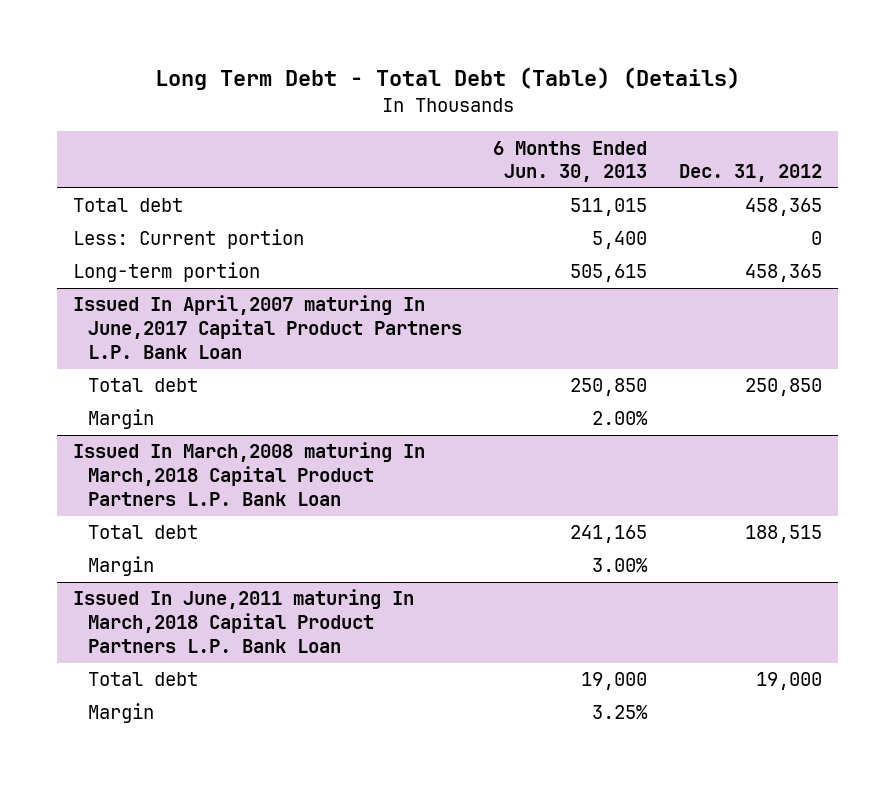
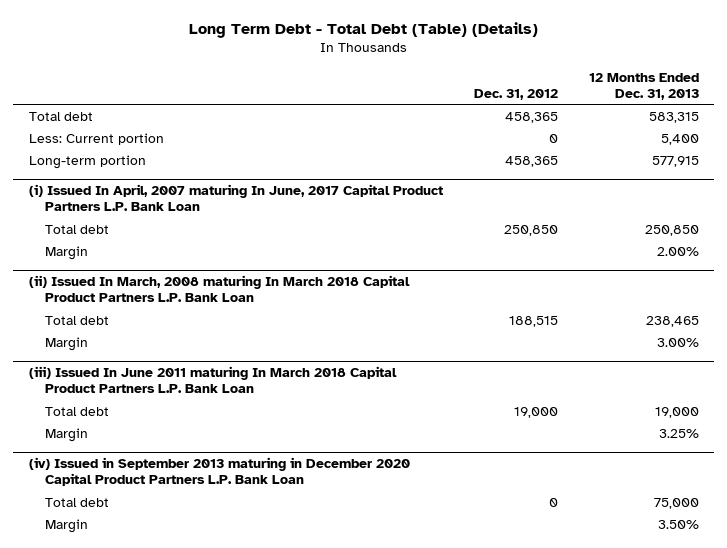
- | 6 Months Ended Jun. 30, 2013 | Dec. 31, 2012
+ | Dec. 31, 2012 | 12 Months Ended Dec. 31, 2013
- Issued In April,2007 maturing In June,2017 Capital Product Partners L.P. Bank Loan
+ (i) Issued In April, 2007 maturing In June, 2017 Capital Product Partners L.P. Bank Loan
- Issued In March,2008 maturing In March,2018 Capital Product Partners L.P. Bank Loan
+ (ii) Issued In March, 2008 maturing In March 2018 Capital Product Partners L.P. Bank Loan
- Issued In June,2011 maturing In March,2018 Capital Product Partners L.P. Bank Loan
+ (iii) Issued In June 2011 maturing In March 2018 Capital Product Partners L.P. Bank Loan
+ (iv) Issued in September 2013 maturing in December 2020 Capital Product Partners L.P. Bank Loan
+ Total debt | 0 | 75,000
+ Margin | | 3.50%

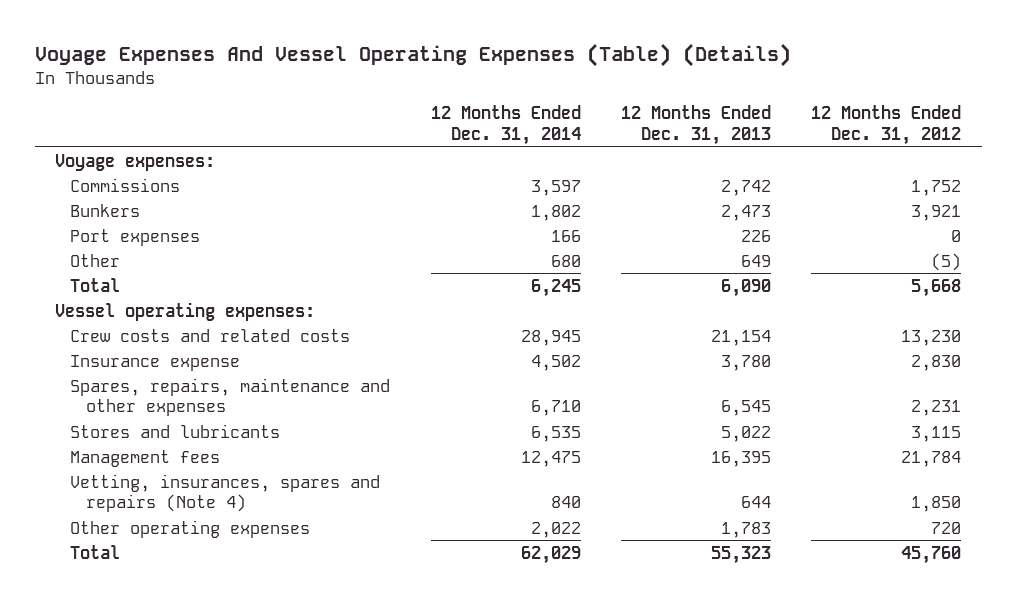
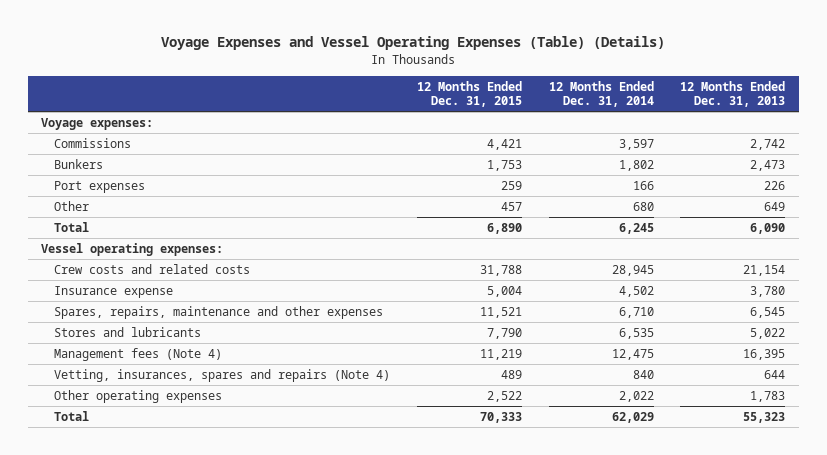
- Voyage Expenses And Vessel Operating Expenses (Table) (Details)
+ Voyage Expenses and Vessel Operating Expenses (Table) (Details)
- | 12 Months Ended Dec. 31, 2014 | 12 Months Ended Dec. 31, 2013 | 12 Months Ended Dec. 31, 2012
+ | 12 Months Ended Dec. 31, 2015 | 12 Months Ended Dec. 31, 2014 | 12 Months Ended Dec. 31, 2013
- Management fees | 12,475 | 16,395 | 21,784
+ Management fees (Note 4) | 11,219 | 12,475 | 16,395

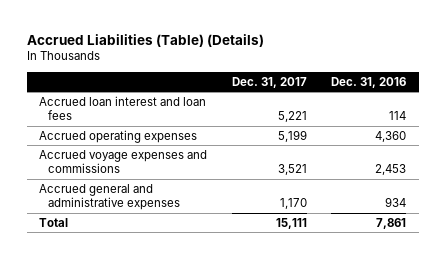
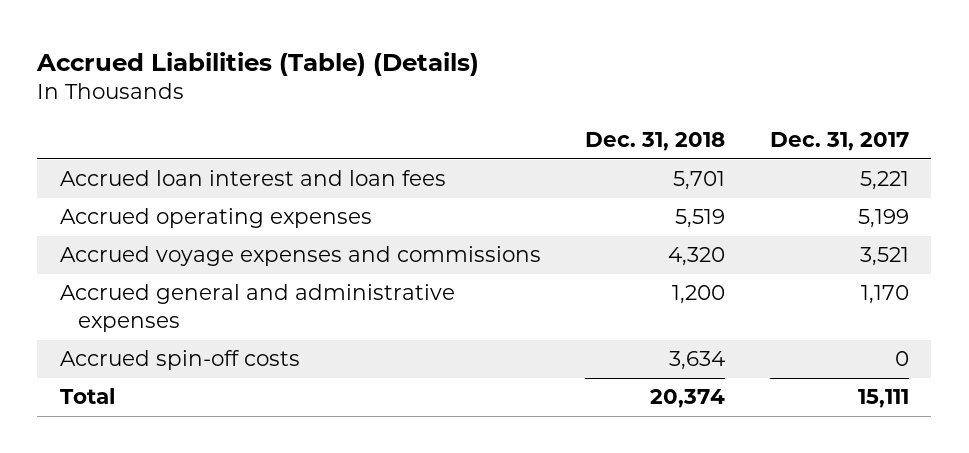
- | Dec. 31, 2017 | Dec. 31, 2016
+ | Dec. 31, 2018 | Dec. 31, 2017
+ Accrued spin-off costs | 3,634 | 0

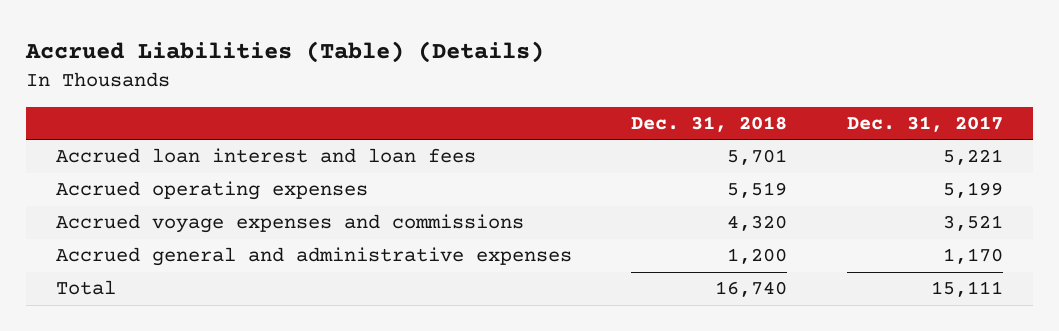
- Accrued spin-off costs | 3,634 | 0
- Total | 20,374 | 15,111
+ Total | 16,740 | 15,111

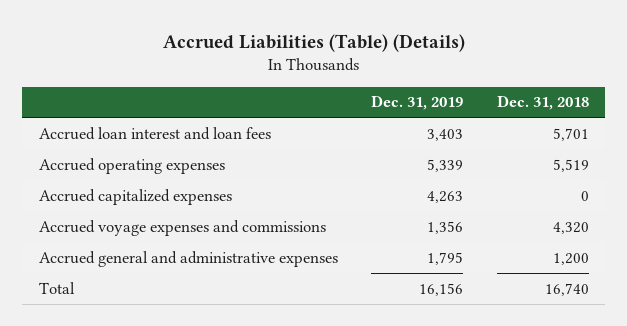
- | Dec. 31, 2018 | Dec. 31, 2017
+ | Dec. 31, 2019 | Dec. 31, 2018
+ Accrued capitalized expenses | 4,263 | 0

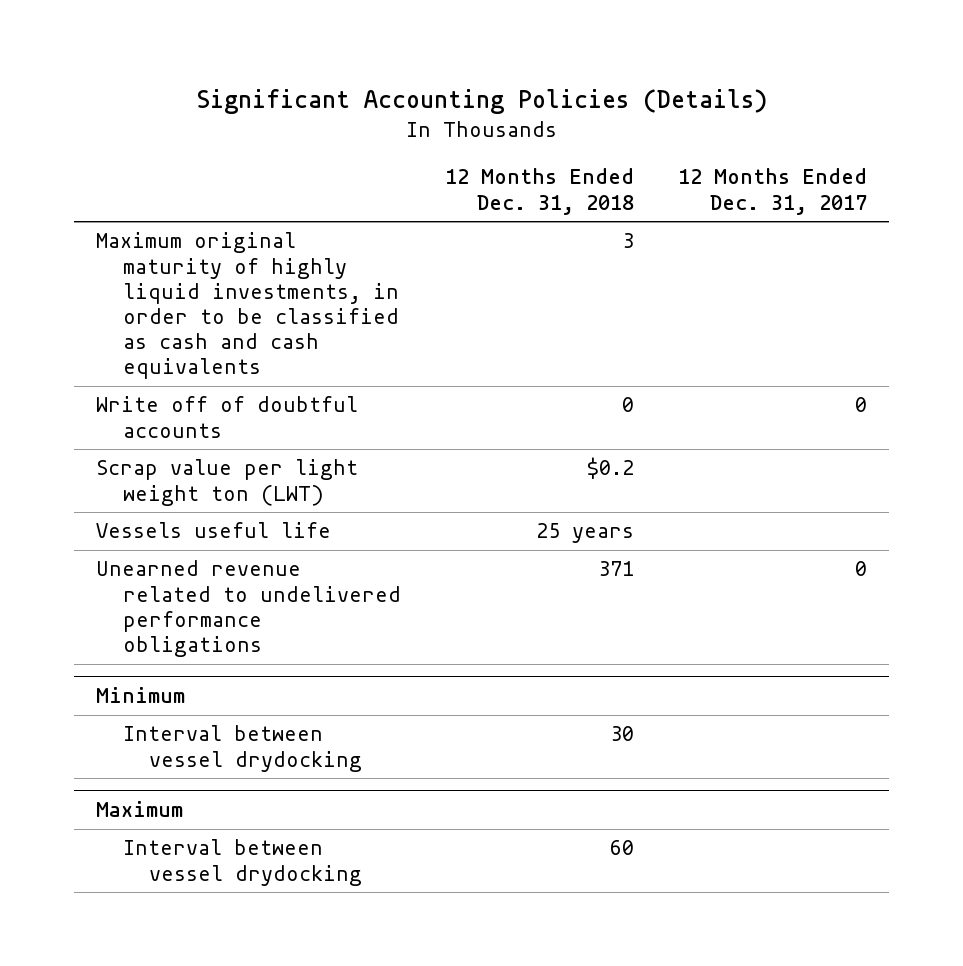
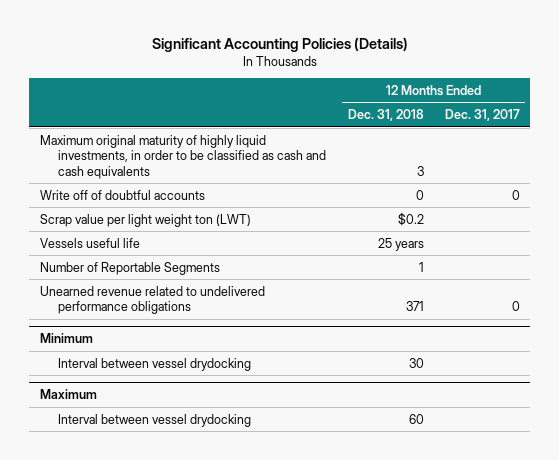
+ Number of Reportable Segments | 1 |

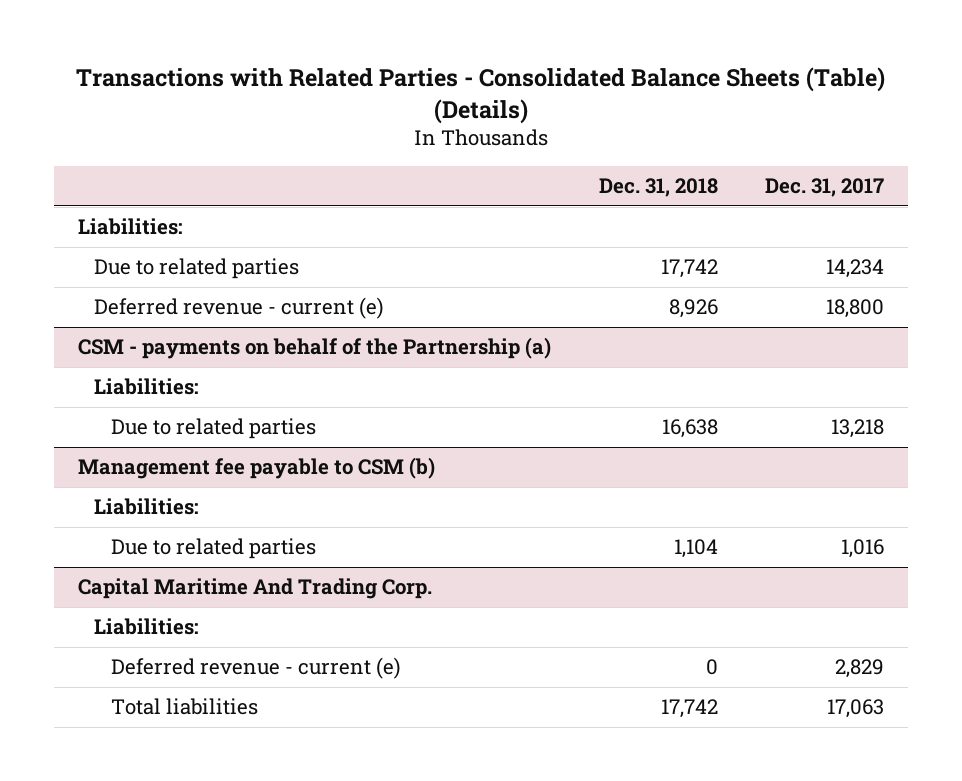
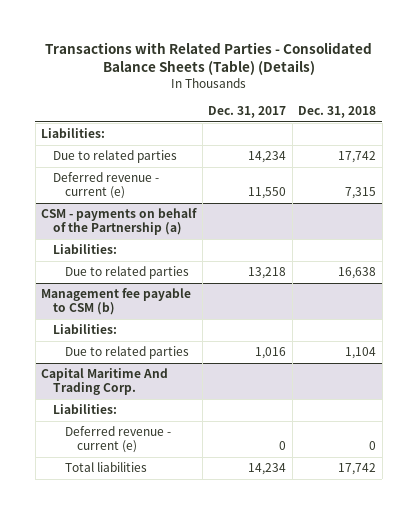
- | Dec. 31, 2018 | Dec. 31, 2017
+ | Dec. 31, 2017 | Dec. 31, 2018
- Deferred revenue - current (e) | 8,926 | 18,800
+ Deferred revenue - current (e) | 11,550 | 7,315
@ Capital Maritime And Trading Corp.
- Deferred revenue - current (e) | 0 | 2,829
- Total liabilities | 17,742 | 17,063
+ Deferred revenue - current (e) | 0 | 0
+ Total liabilities | 14,234 | 17,742

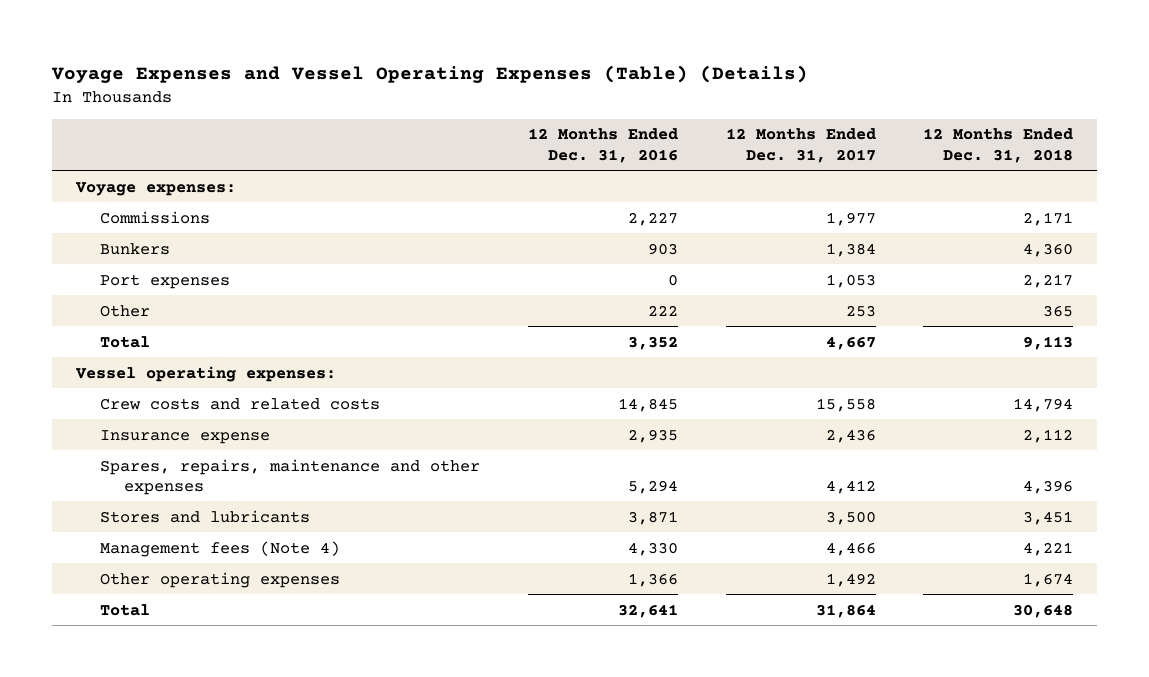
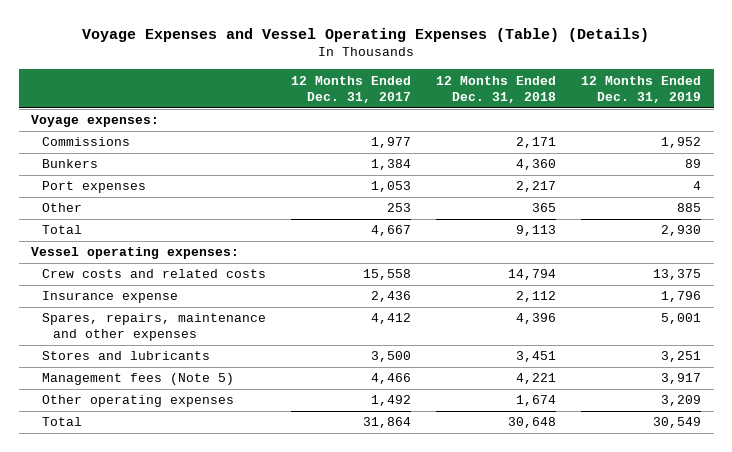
- | 12 Months Ended Dec. 31, 2016 | 12 Months Ended Dec. 31, 2017 | 12 Months Ended Dec. 31, 2018
+ | 12 Months Ended Dec. 31, 2017 | 12 Months Ended Dec. 31, 2018 | 12 Months Ended Dec. 31, 2019
- Management fees (Note 4) | 4,330 | 4,466 | 4,221
+ Management fees (Note 5) | 4,466 | 4,221 | 3,917

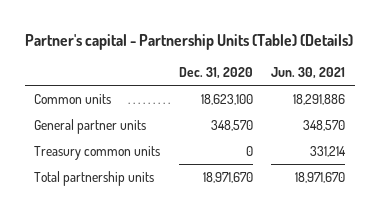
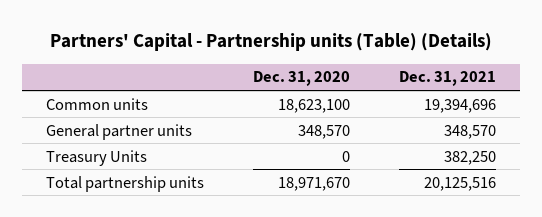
- Partner's capital - Partnership Units (Table) (Details)
+ Partners' Capital - Partnership units (Table) (Details)
- | Dec. 31, 2020 | Jun. 30, 2021
+ | Dec. 31, 2020 | Dec. 31, 2021
- Treasury common units | 0 | 331,214
+ Treasury Units | 0 | 382,250

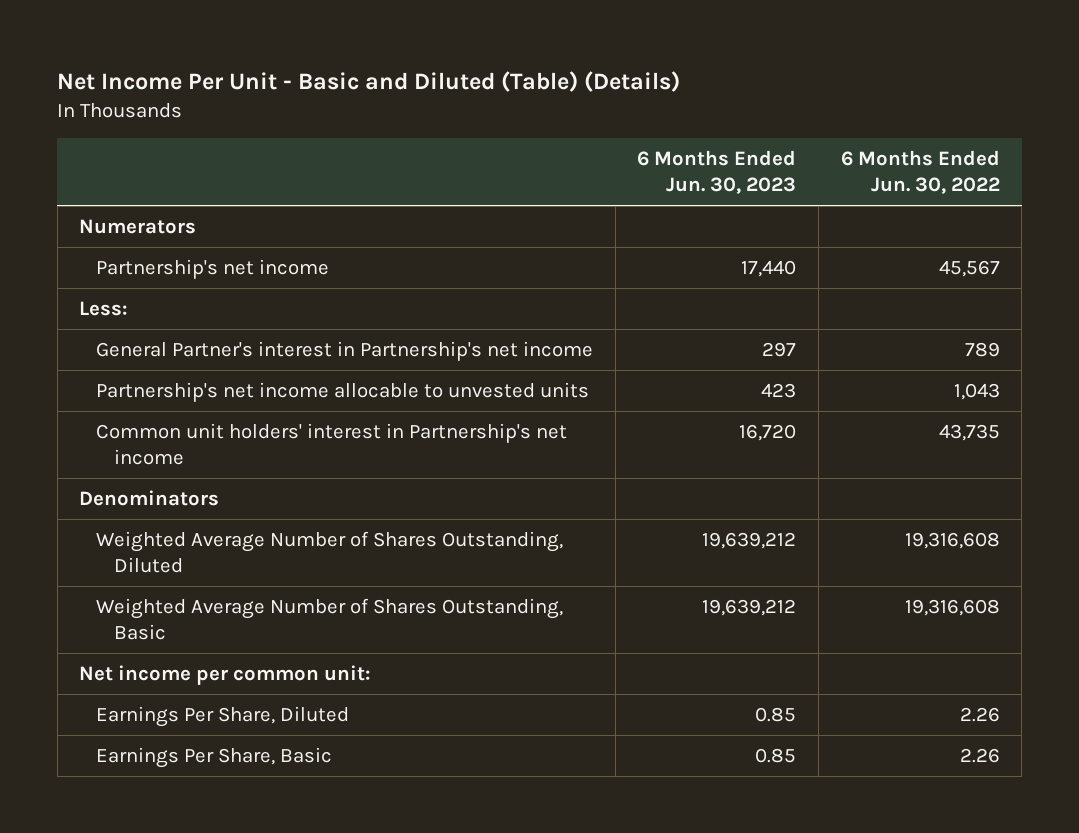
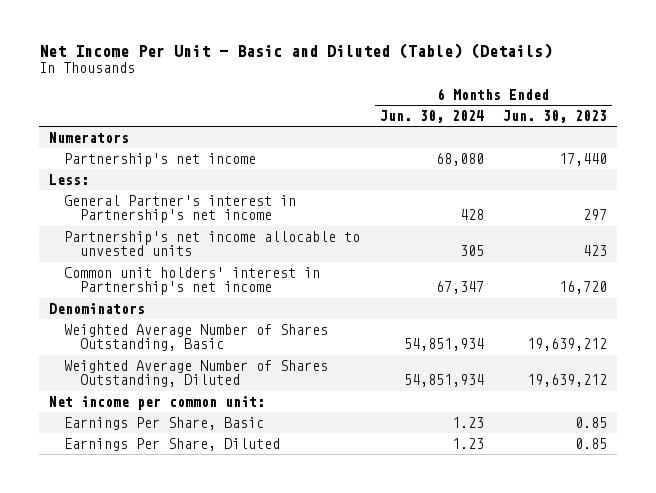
- | 6 Months Ended Jun. 30, 2023 | 6 Months Ended Jun. 30, 2022
+ | 6 Months Ended Jun. 30, 2024 | 6 Months Ended Jun. 30, 2023
moved down: Weighted Average Number of Shares Outstanding, Diluted | 54,851,934 | 19,639,212
moved down: Earnings Per Share, Diluted | 1.23 | 0.85

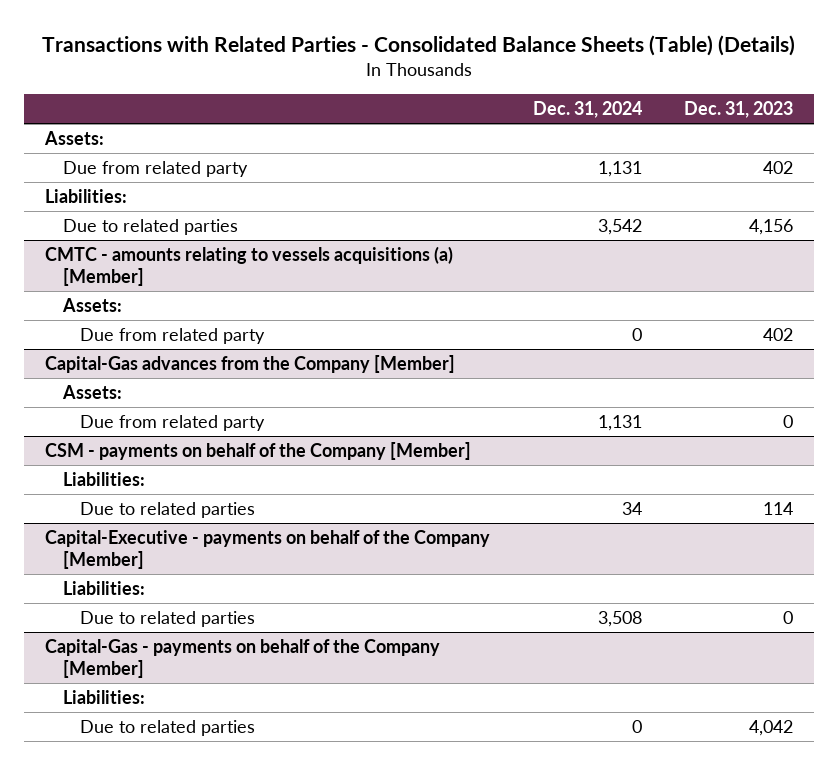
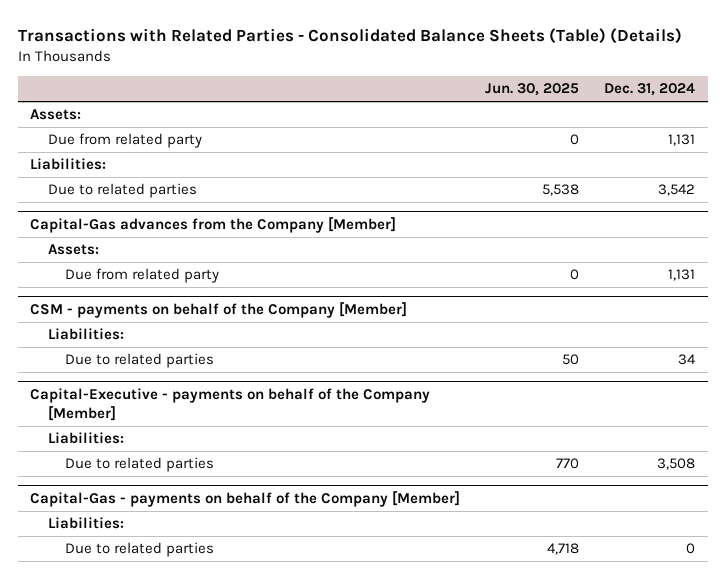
- | Dec. 31, 2024 | Dec. 31, 2023
+ | Jun. 30, 2025 | Dec. 31, 2024
- CMTC - amounts relating to vessels acquisitions (a) [Member]
- Assets:
- Due from related party | 0 | 402

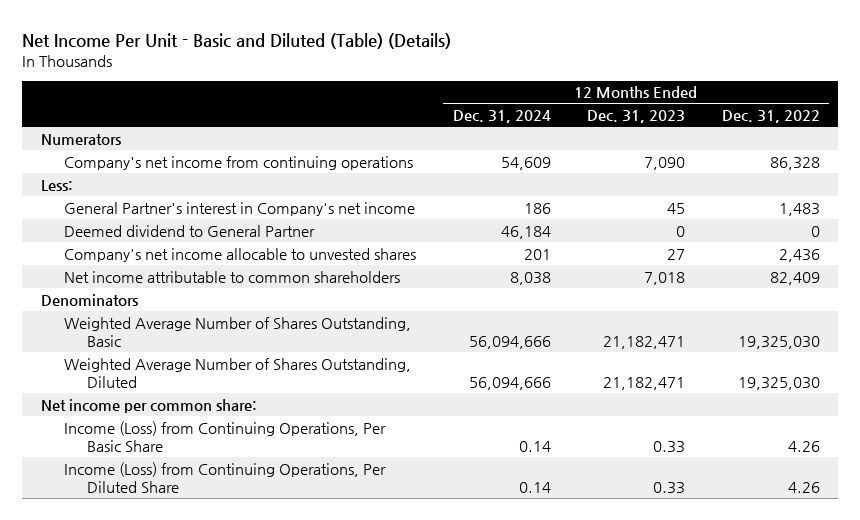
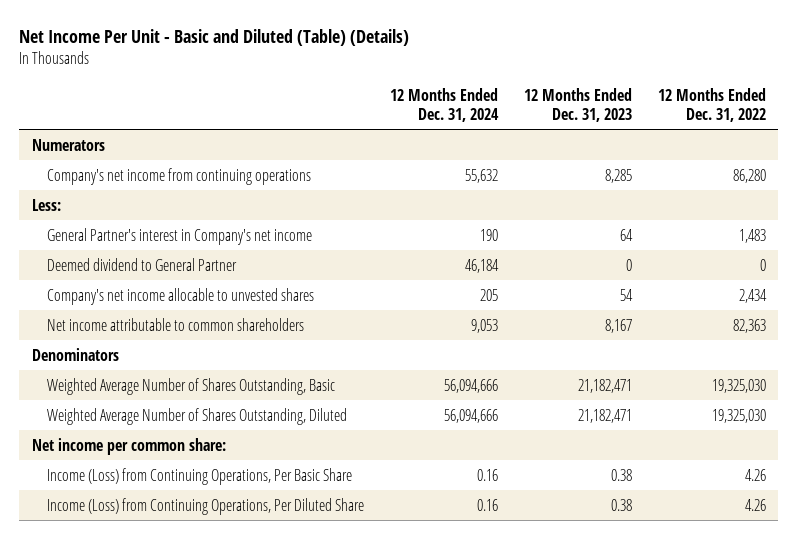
- Company's net income from continuing operations | 54,609 | 7,090 | 86,328
+ Company's net income from continuing operations | 55,632 | 8,285 | 86,280
- General Partner's interest in Company's net income | 186 | 45 | 1,483
+ General Partner's interest in Company's net income | 190 | 64 | 1,483
- Company's net income allocable to unvested shares | 201 | 27 | 2,436
- Net income attributable to common shareholders | 8,038 | 7,018 | 82,409
+ Company's net income allocable to unvested shares | 205 | 54 | 2,434
+ Net income attributable to common shareholders | 9,053 | 8,167 | 82,363
- Income (Loss) from Continuing Operations, Per Basic Share | 0.14 | 0.33 | 4.26
- Income (Loss) from Continuing Operations, Per Diluted Share | 0.14 | 0.33 | 4.26
+ Income (Loss) from Continuing Operations, Per Basic Share | 0.16 | 0.38 | 4.26
+ Income (Loss) from Continuing Operations, Per Diluted Share | 0.16 | 0.38 | 4.26

